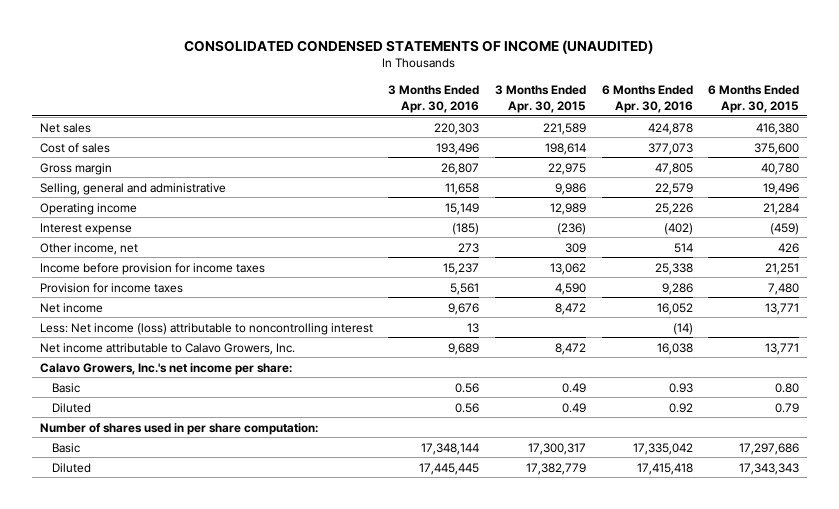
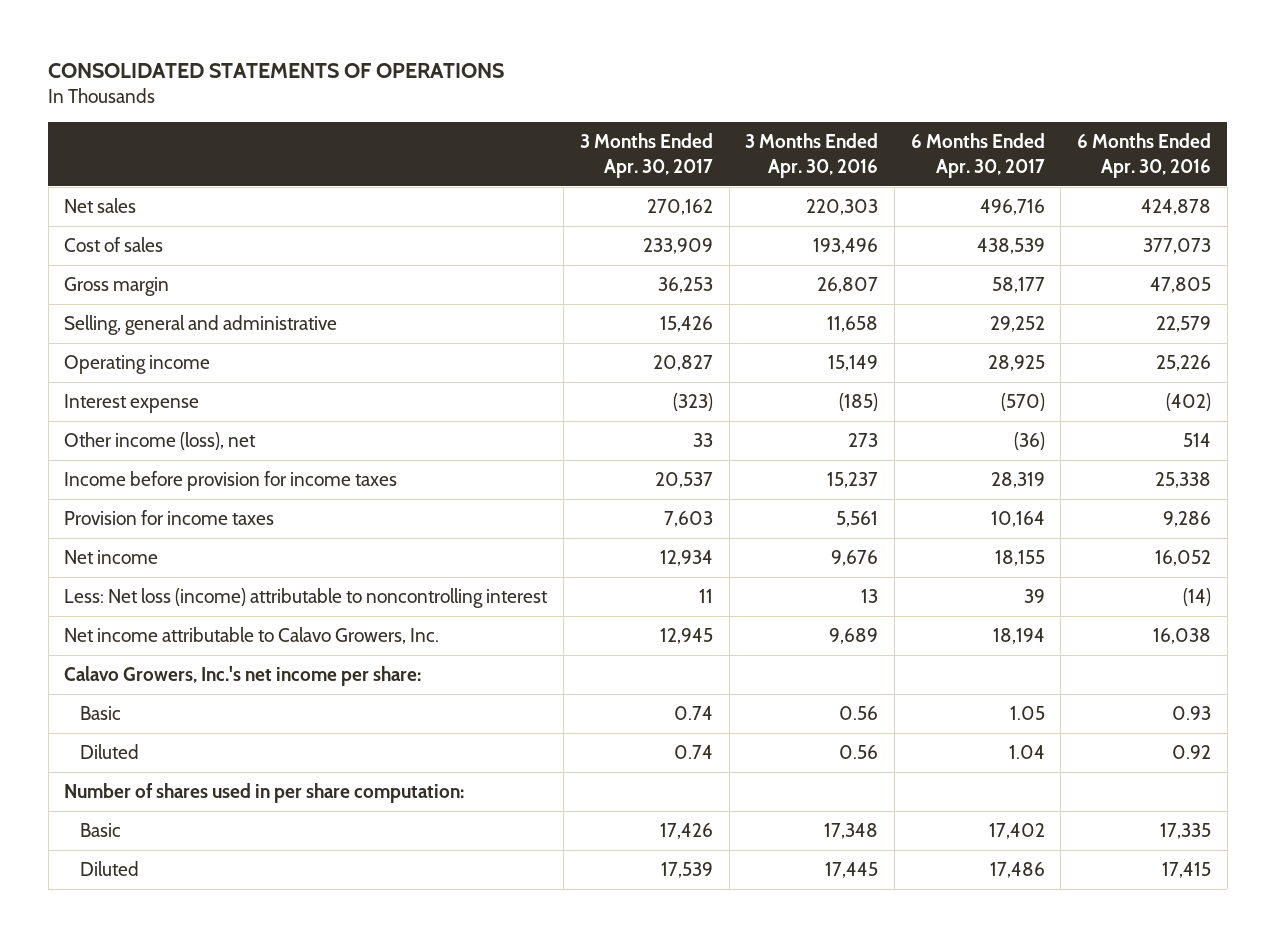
- CONSOLIDATED CONDENSED STATEMENTS OF INCOME (UNAUDITED)
+ CONSOLIDATED STATEMENTS OF OPERATIONS
- | 3 Months Ended Apr. 30, 2016 | 3 Months Ended Apr. 30, 2015 | 6 Months Ended Apr. 30, 2016 | 6 Months Ended Apr. 30, 2015
+ | 3 Months Ended Apr. 30, 2017 | 3 Months Ended Apr. 30, 2016 | 6 Months Ended Apr. 30, 2017 | 6 Months Ended Apr. 30, 2016
- Other income, net | 273 | 309 | 514 | 426
+ Other income (loss), net | 33 | 273 | (36) | 514
- Less: Net income (loss) attributable to noncontrolling interest | 13 | | (14) |
+ Less: Net loss (income) attributable to noncontrolling interest | 11 | 13 | 39 | (14)
- Basic | 17,348,144 | 17,300,317 | 17,335,042 | 17,297,686
- Diluted | 17,445,445 | 17,382,779 | 17,415,418 | 17,343,343
+ Basic | 17,426 | 17,348 | 17,402 | 17,335
+ Diluted | 17,539 | 17,445 | 17,486 | 17,415

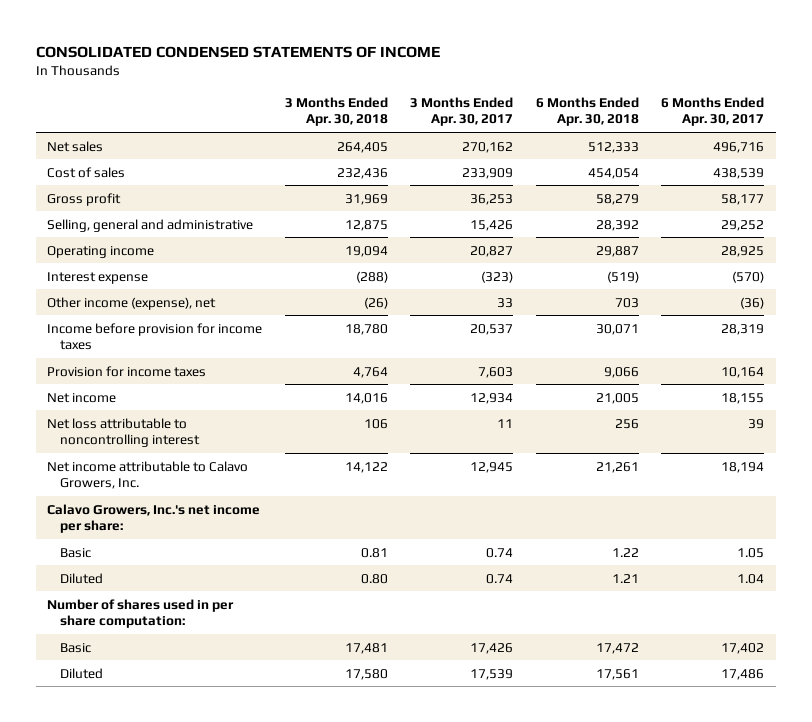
- CONSOLIDATED STATEMENTS OF OPERATIONS
+ CONSOLIDATED CONDENSED STATEMENTS OF INCOME
- | 3 Months Ended Apr. 30, 2017 | 3 Months Ended Apr. 30, 2016 | 6 Months Ended Apr. 30, 2017 | 6 Months Ended Apr. 30, 2016
+ | 3 Months Ended Apr. 30, 2018 | 3 Months Ended Apr. 30, 2017 | 6 Months Ended Apr. 30, 2018 | 6 Months Ended Apr. 30, 2017
- Gross margin | 36,253 | 26,807 | 58,177 | 47,805
+ Gross profit | 31,969 | 36,253 | 58,279 | 58,177
- Other income (loss), net | 33 | 273 | (36) | 514
+ Other income (expense), net | (26) | 33 | 703 | (36)
- Less: Net loss (income) attributable to noncontrolling interest | 11 | 13 | 39 | (14)
+ Net loss attributable to noncontrolling interest | 106 | 11 | 256 | 39

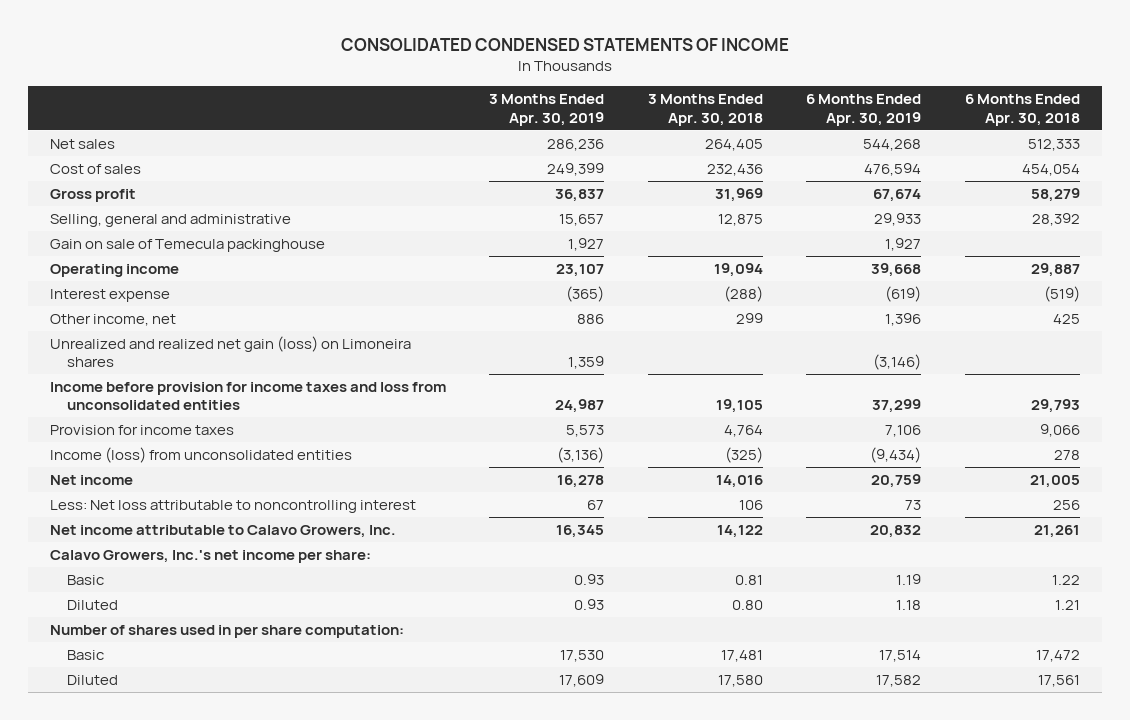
- | 3 Months Ended Apr. 30, 2018 | 3 Months Ended Apr. 30, 2017 | 6 Months Ended Apr. 30, 2018 | 6 Months Ended Apr. 30, 2017
+ | 3 Months Ended Apr. 30, 2019 | 3 Months Ended Apr. 30, 2018 | 6 Months Ended Apr. 30, 2019 | 6 Months Ended Apr. 30, 2018
+ Gain on sale of Temecula packinghouse | 1,927 | | 1,927 |
- Other income (expense), net | (26) | 33 | 703 | (36)
- Income before provision for income taxes | 18,780 | 20,537 | 30,071 | 28,319
+ Other income, net | 886 | 299 | 1,396 | 425
+ Unrealized and realized net gain (loss) on Limoneira shares | 1,359 | | (3,146) |
+ Income before provision for income taxes and loss from unconsolidated entities | 24,987 | 19,105 | 37,299 | 29,793
+ Income (loss) from unconsolidated entities | (3,136) | (325) | (9,434) | 278
- Net loss attributable to noncontrolling interest | 106 | 11 | 256 | 39
+ Less: Net loss attributable to noncontrolling interest | 67 | 106 | 73 | 256

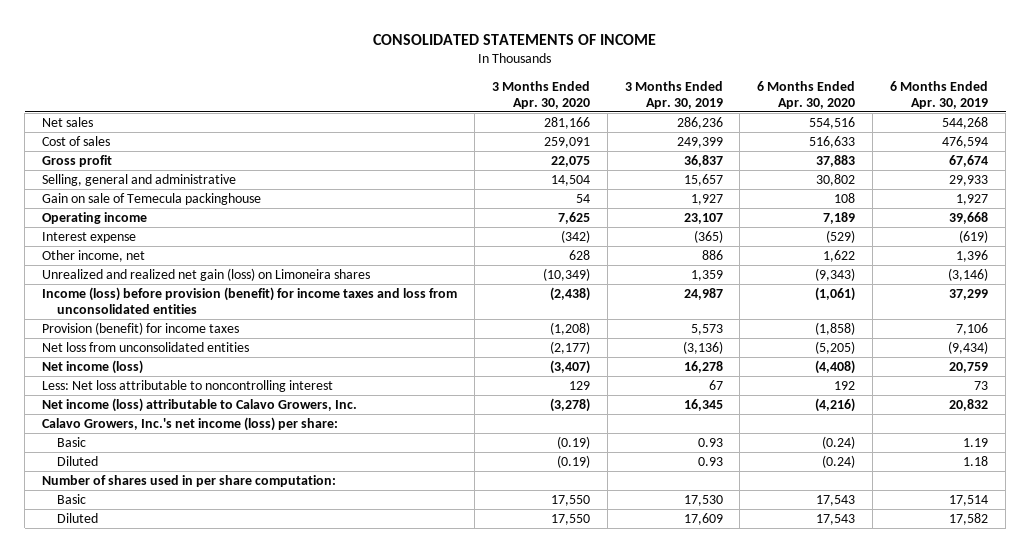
- CONSOLIDATED CONDENSED STATEMENTS OF INCOME
+ CONSOLIDATED STATEMENTS OF INCOME
- | 3 Months Ended Apr. 30, 2019 | 3 Months Ended Apr. 30, 2018 | 6 Months Ended Apr. 30, 2019 | 6 Months Ended Apr. 30, 2018
+ | 3 Months Ended Apr. 30, 2020 | 3 Months Ended Apr. 30, 2019 | 6 Months Ended Apr. 30, 2020 | 6 Months Ended Apr. 30, 2019
- Income before provision for income taxes and loss from unconsolidated entities | 24,987 | 19,105 | 37,299 | 29,793
- Provision for income taxes | 5,573 | 4,764 | 7,106 | 9,066
- Income (loss) from unconsolidated entities | (3,136) | (325) | (9,434) | 278
- Net income | 16,278 | 14,016 | 20,759 | 21,005
+ Income (loss) before provision (benefit) for income taxes and loss from unconsolidated entities | (2,438) | 24,987 | (1,061) | 37,299
+ Provision (benefit) for income taxes | (1,208) | 5,573 | (1,858) | 7,106
+ Net loss from unconsolidated entities | (2,177) | (3,136) | (5,205) | (9,434)
+ Net income (loss) | (3,407) | 16,278 | (4,408) | 20,759
- Net income attributable to Calavo Growers, Inc. | 16,345 | 14,122 | 20,832 | 21,261
- Calavo Growers, Inc.'s net income per share:
+ Net income (loss) attributable to Calavo Growers, Inc. | (3,278) | 16,345 | (4,216) | 20,832
+ Calavo Growers, Inc.'s net income (loss) per share:

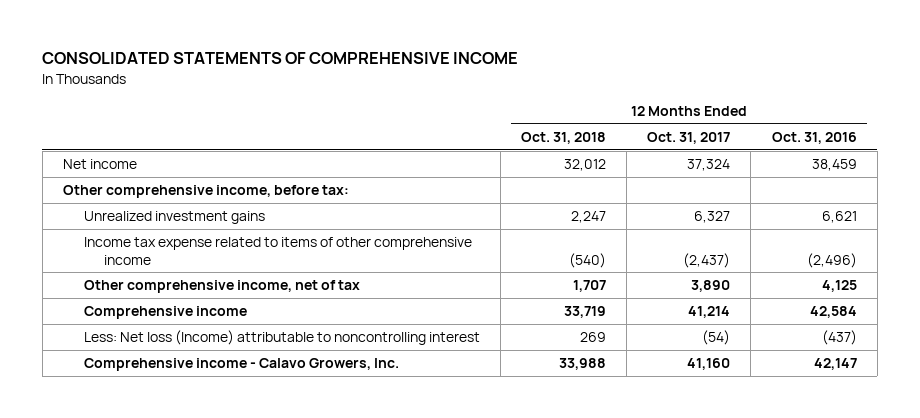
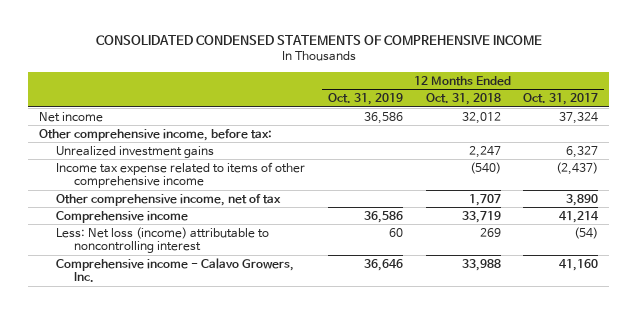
- CONSOLIDATED STATEMENTS OF COMPREHENSIVE INCOME
+ CONSOLIDATED CONDENSED STATEMENTS OF COMPREHENSIVE INCOME
- | 12 Months Ended Oct. 31, 2018 | 12 Months Ended Oct. 31, 2017 | 12 Months Ended Oct. 31, 2016
+ | 12 Months Ended Oct. 31, 2019 | 12 Months Ended Oct. 31, 2018 | 12 Months Ended Oct. 31, 2017
- Less: Net loss (Income) attributable to noncontrolling interest | 269 | (54) | (437)
+ Less: Net loss (income) attributable to noncontrolling interest | 60 | 269 | (54)

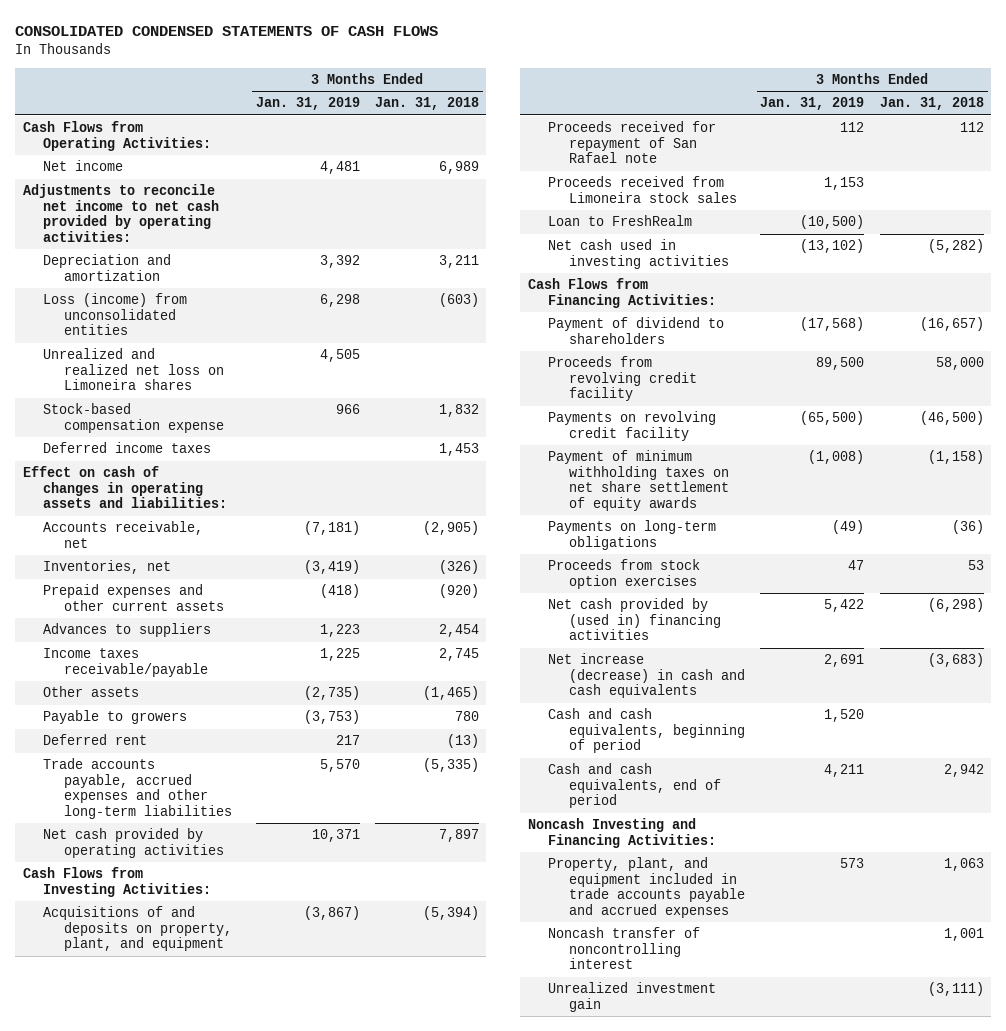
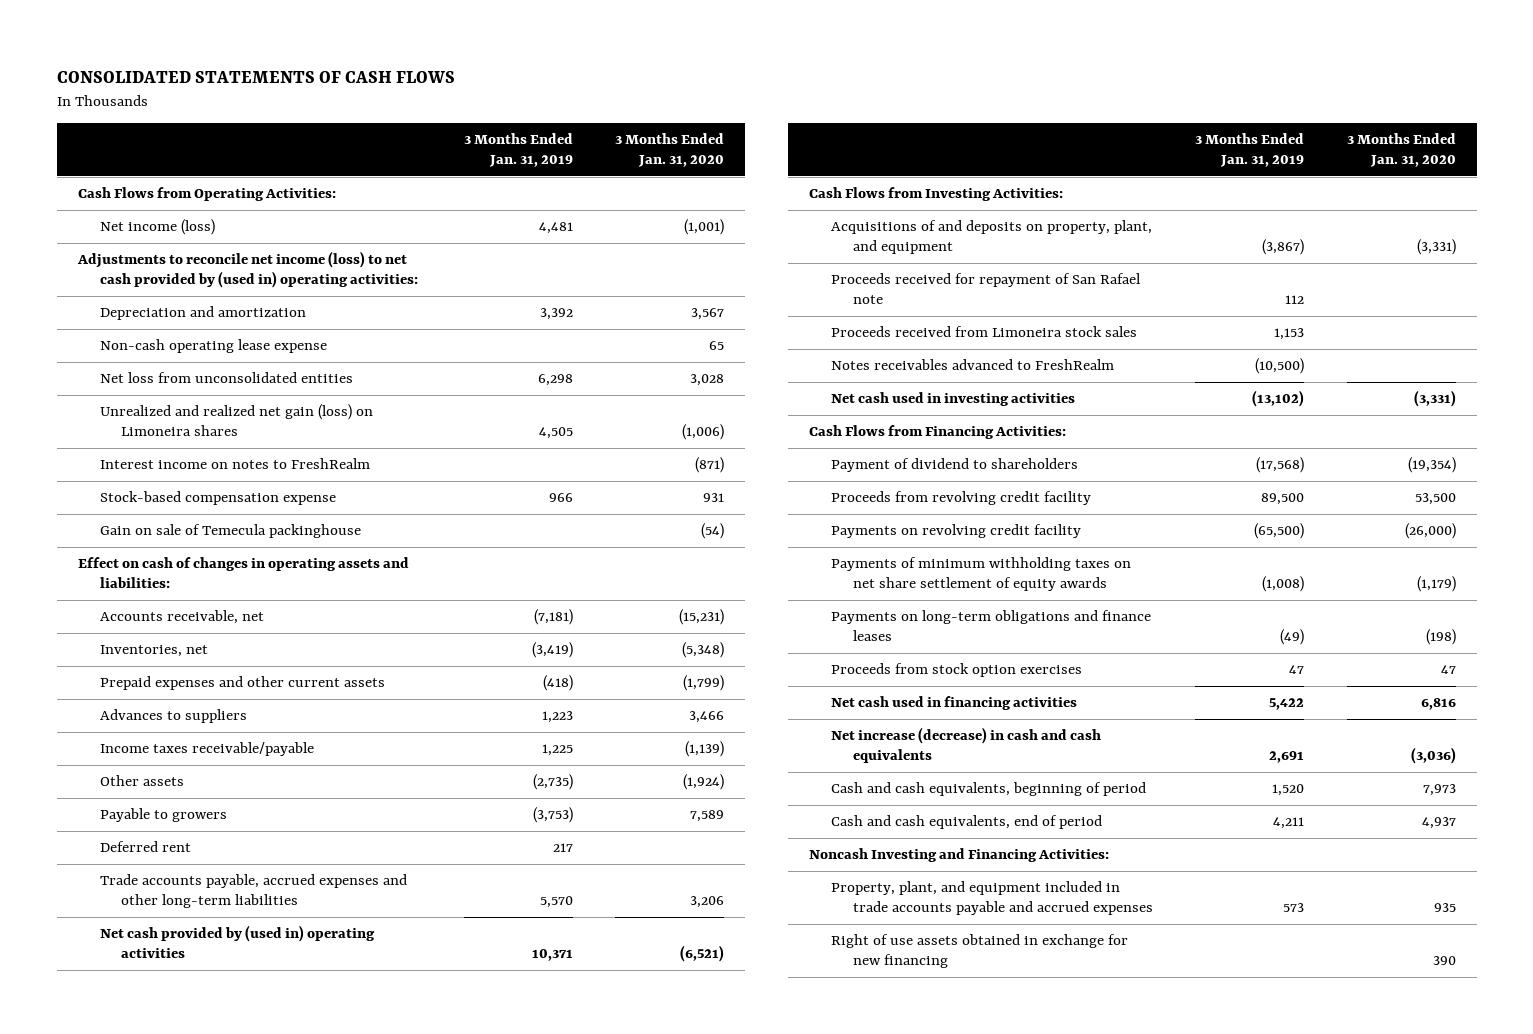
- CONSOLIDATED CONDENSED STATEMENTS OF CASH FLOWS
+ CONSOLIDATED STATEMENTS OF CASH FLOWS
- | 3 Months Ended Jan. 31, 2019 | 3 Months Ended Jan. 31, 2018
+ | 3 Months Ended Jan. 31, 2019 | 3 Months Ended Jan. 31, 2020
- Net income | 4,481 | 6,989
- Adjustments to reconcile net income to net cash provided by operating activities:
+ Net income (loss) | 4,481 | (1,001)
+ Adjustments to reconcile net income (loss) to net cash provided by (used in) operating activities:
- Loss (income) from unconsolidated entities | 6,298 | (603)
- Unrealized and realized net loss on Limoneira shares | 4,505 |
+ Non-cash operating lease expense | | 65
+ Net loss from unconsolidated entities | 6,298 | 3,028
+ Unrealized and realized net gain (loss) on Limoneira shares | 4,505 | (1,006)
+ Interest income on notes to FreshRealm | | (871)
- Deferred income taxes | | 1,453
+ Gain on sale of Temecula packinghouse | | (54)
- Net cash provided by operating activities | 10,371 | 7,897
+ Net cash provided by (used in) operating activities | 10,371 | (6,521)
- Loan to FreshRealm | (10,500) |
+ Notes receivables advanced to FreshRealm | (10,500) |
- Payment of minimum withholding taxes on net share settlement of equity awards | (1,008) | (1,158)
- Payments on long-term obligations | (49) | (36)
+ Payments of minimum withholding taxes on net share settlement of equity awards | (1,008) | (1,179)
+ Payments on long-term obligations and finance leases | (49) | (198)
- Net cash provided by (used in) financing activities | 5,422 | (6,298)
+ Net cash used in financing activities | 5,422 | 6,816
- Noncash transfer of noncontrolling interest | | 1,001
- Unrealized investment gain | | (3,111)
+ Right of use assets obtained in exchange for new financing | | 390

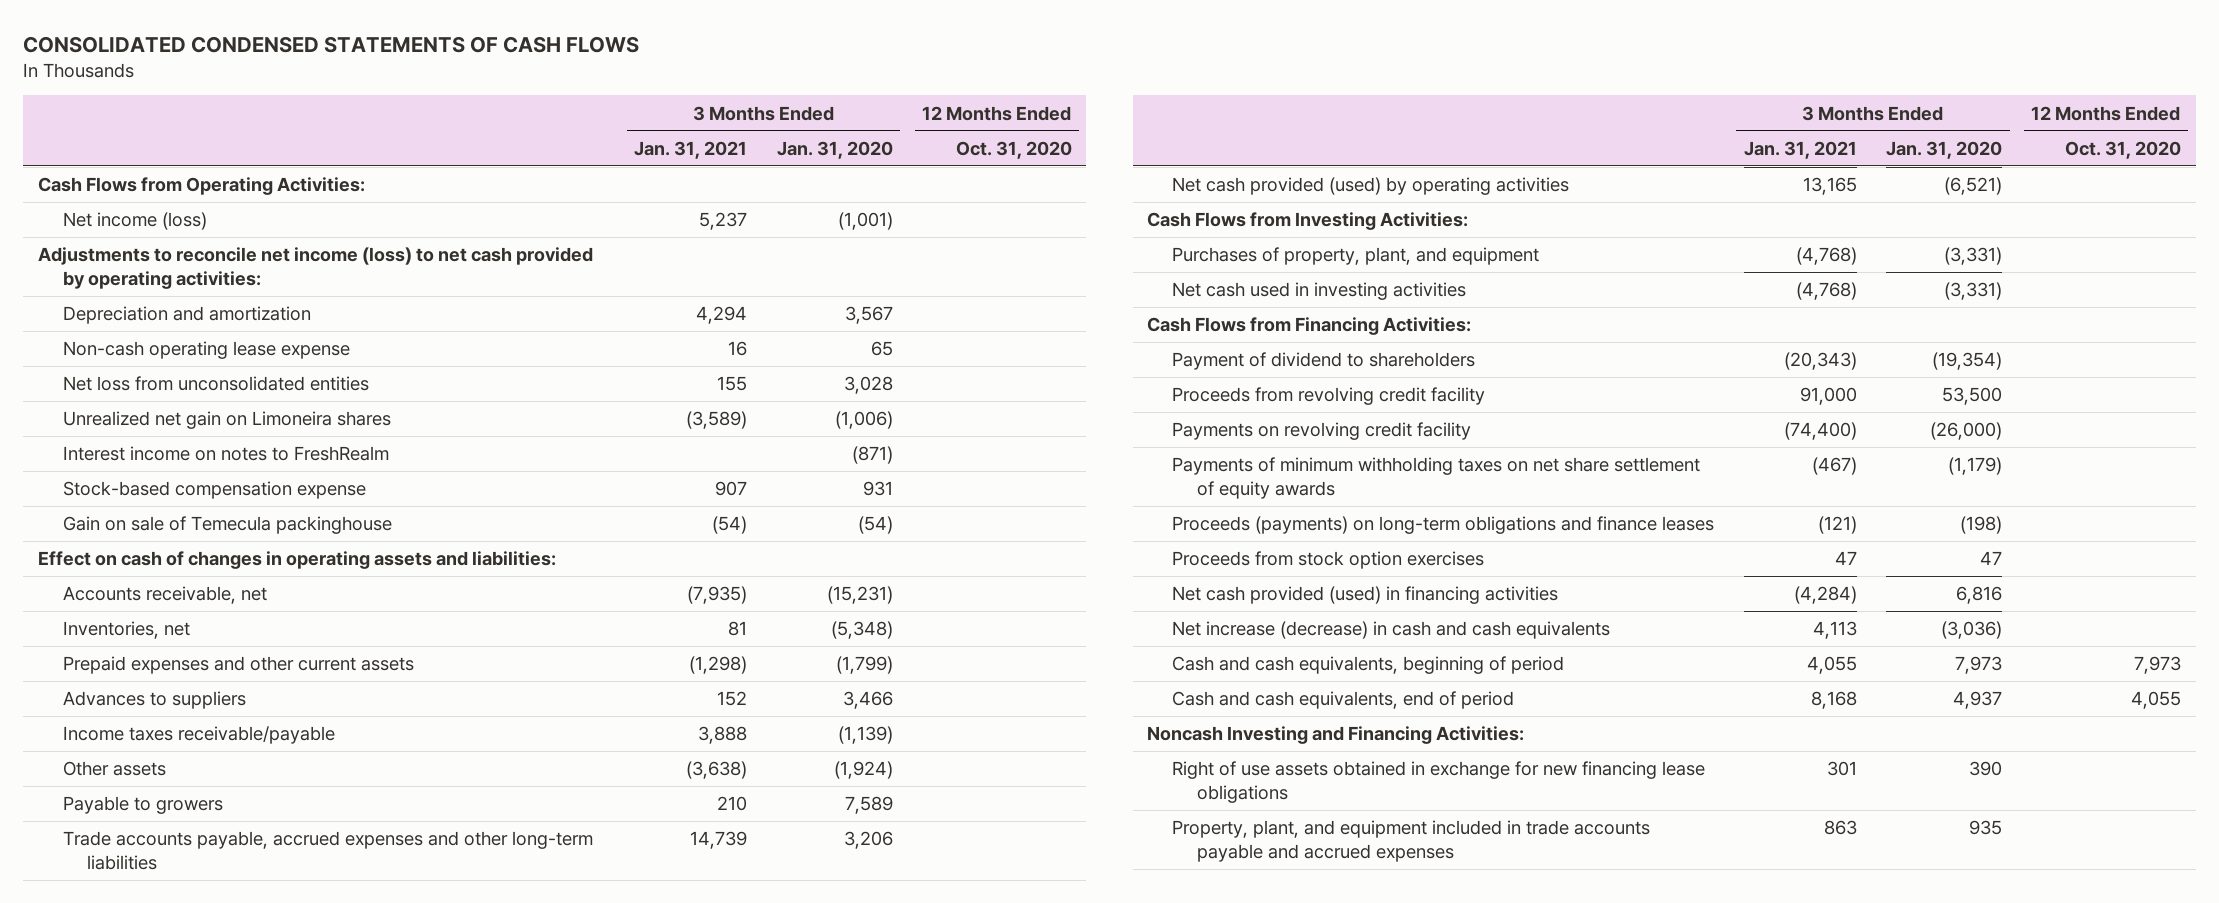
- CONSOLIDATED STATEMENTS OF CASH FLOWS
+ CONSOLIDATED CONDENSED STATEMENTS OF CASH FLOWS
- | 3 Months Ended Jan. 31, 2019 | 3 Months Ended Jan. 31, 2020
+ | 3 Months Ended Jan. 31, 2021 | 3 Months Ended Jan. 31, 2020 | 12 Months Ended Oct. 31, 2020
- Adjustments to reconcile net income (loss) to net cash provided by (used in) operating activities:
+ Adjustments to reconcile net income (loss) to net cash provided by operating activities:
- Unrealized and realized net gain (loss) on Limoneira shares | 4,505 | (1,006)
+ Unrealized net gain on Limoneira shares | (3,589) | (1,006) |
- Deferred rent | 217 |
- Net cash provided by (used in) operating activities | 10,371 | (6,521)
+ Net cash provided (used) by operating activities | 13,165 | (6,521) |
- Acquisitions of and deposits on property, plant, and equipment | (3,867) | (3,331)
- Proceeds received for repayment of San Rafael note | 112 |
- Proceeds received from Limoneira stock sales | 1,153 |
- Notes receivables advanced to FreshRealm | (10,500) |
+ Purchases of property, plant, and equipment | (4,768) | (3,331) |
- Payments on long-term obligations and finance leases | (49) | (198)
+ Proceeds (payments) on long-term obligations and finance leases | (121) | (198) |
- Net cash used in financing activities | 5,422 | 6,816
+ Net cash provided (used) in financing activities | (4,284) | 6,816 |
+ Right of use assets obtained in exchange for new financing lease obligations | 301 | 390 |
- Right of use assets obtained in exchange for new financing | | 390

